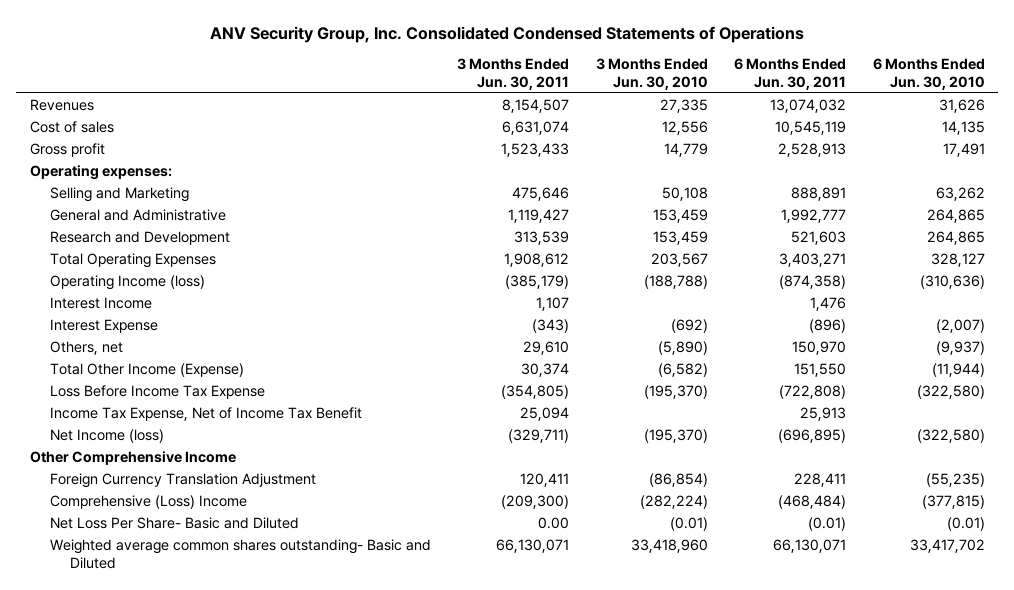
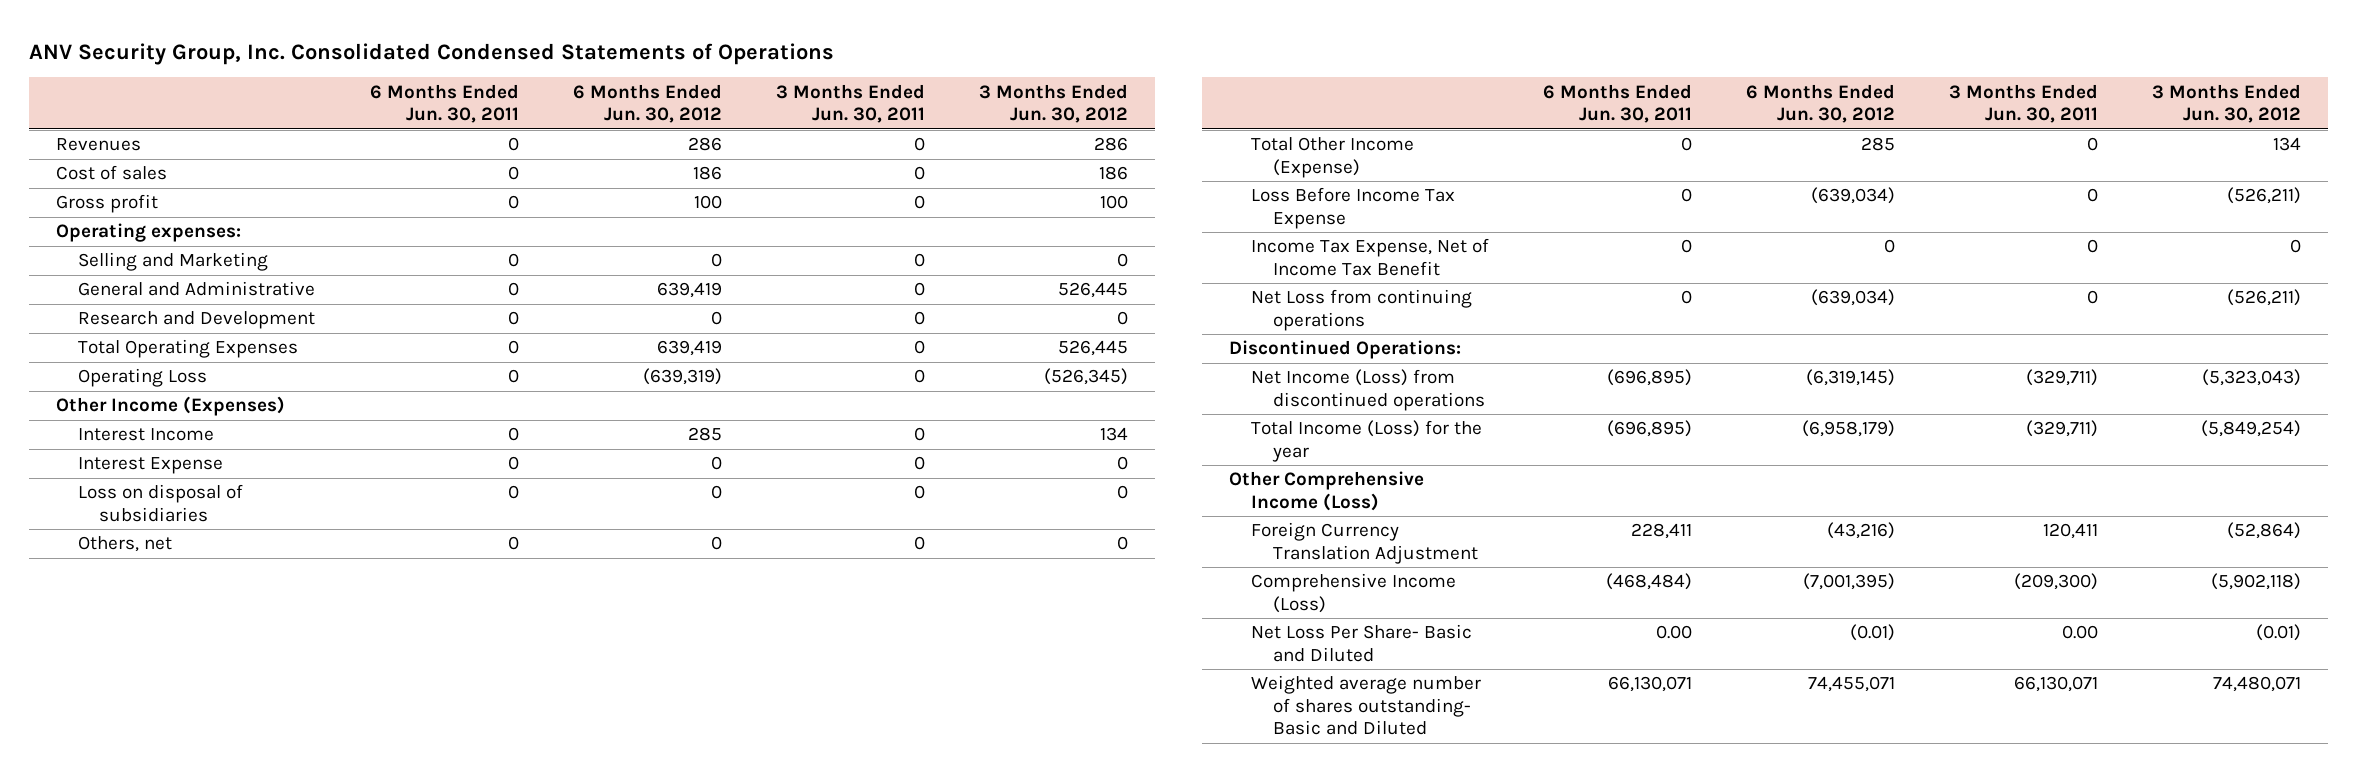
- | 3 Months Ended Jun. 30, 2011 | 3 Months Ended Jun. 30, 2010 | 6 Months Ended Jun. 30, 2011 | 6 Months Ended Jun. 30, 2010
+ | 6 Months Ended Jun. 30, 2011 | 6 Months Ended Jun. 30, 2012 | 3 Months Ended Jun. 30, 2011 | 3 Months Ended Jun. 30, 2012
- Revenues | 8,154,507 | 27,335 | 13,074,032 | 31,626
- Cost of sales | 6,631,074 | 12,556 | 10,545,119 | 14,135
- Gross profit | 1,523,433 | 14,779 | 2,528,913 | 17,491
+ Revenues | 0 | 286 | 0 | 286
+ Cost of sales | 0 | 186 | 0 | 186
+ Gross profit | 0 | 100 | 0 | 100
- Selling and Marketing | 475,646 | 50,108 | 888,891 | 63,262
- General and Administrative | 1,119,427 | 153,459 | 1,992,777 | 264,865
- Research and Development | 313,539 | 153,459 | 521,603 | 264,865
- Total Operating Expenses | 1,908,612 | 203,567 | 3,403,271 | 328,127
- Operating Income (loss) | (385,179) | (188,788) | (874,358) | (310,636)
- Interest Income | 1,107 | | 1,476 |
- Interest Expense | (343) | (692) | (896) | (2,007)
- Others, net | 29,610 | (5,890) | 150,970 | (9,937)
- Total Other Income (Expense) | 30,374 | (6,582) | 151,550 | (11,944)
- Loss Before Income Tax Expense | (354,805) | (195,370) | (722,808) | (322,580)
- Income Tax Expense, Net of Income Tax Benefit | 25,094 | | 25,913 |
- Net Income (loss) | (329,711) | (195,370) | (696,895) | (322,580)
- Other Comprehensive Income
+ Selling and Marketing | 0 | 0 | 0 | 0
+ General and Administrative | 0 | 639,419 | 0 | 526,445
+ Research and Development | 0 | 0 | 0 | 0
+ Total Operating Expenses | 0 | 639,419 | 0 | 526,445
+ Operating Loss | 0 | (639,319) | 0 | (526,345)
+ Other Income (Expenses)
+ Interest Income | 0 | 285 | 0 | 134
+ Interest Expense | 0 | 0 | 0 | 0
+ Loss on disposal of subsidiaries | 0 | 0 | 0 | 0
+ Others, net | 0 | 0 | 0 | 0
+ Total Other Income (Expense) | 0 | 285 | 0 | 134
+ Loss Before Income Tax Expense | 0 | (639,034) | 0 | (526,211)
+ Income Tax Expense, Net of Income Tax Benefit | 0 | 0 | 0 | 0
+ Net Loss from continuing operations | 0 | (639,034) | 0 | (526,211)
+ Discontinued Operations:
+ Net Income (Loss) from discontinued operations | (696,895) | (6,319,145) | (329,711) | (5,323,043)
+ Total Income (Loss) for the year | (696,895) | (6,958,179) | (329,711) | (5,849,254)
+ Other Comprehensive Income (Loss)
- Comprehensive (Loss) Income | (209,300) | (282,224) | (468,484) | (377,815)
- Net Loss Per Share- Basic and Diluted | 0.00 | (0.01) | (0.01) | (0.01)
- Weighted average common shares outstanding- Basic and Diluted | 66,130,071 | 33,418,960 | 66,130,071 | 33,417,702
+ Comprehensive Income (Loss) | (468,484) | (7,001,395) | (209,300) | (5,902,118)
+ Net Loss Per Share- Basic and Diluted | 0.00 | (0.01) | 0.00 | (0.01)
+ Weighted average number of shares outstanding- Basic and Diluted | 66,130,071 | 74,455,071 | 66,130,071 | 74,480,071

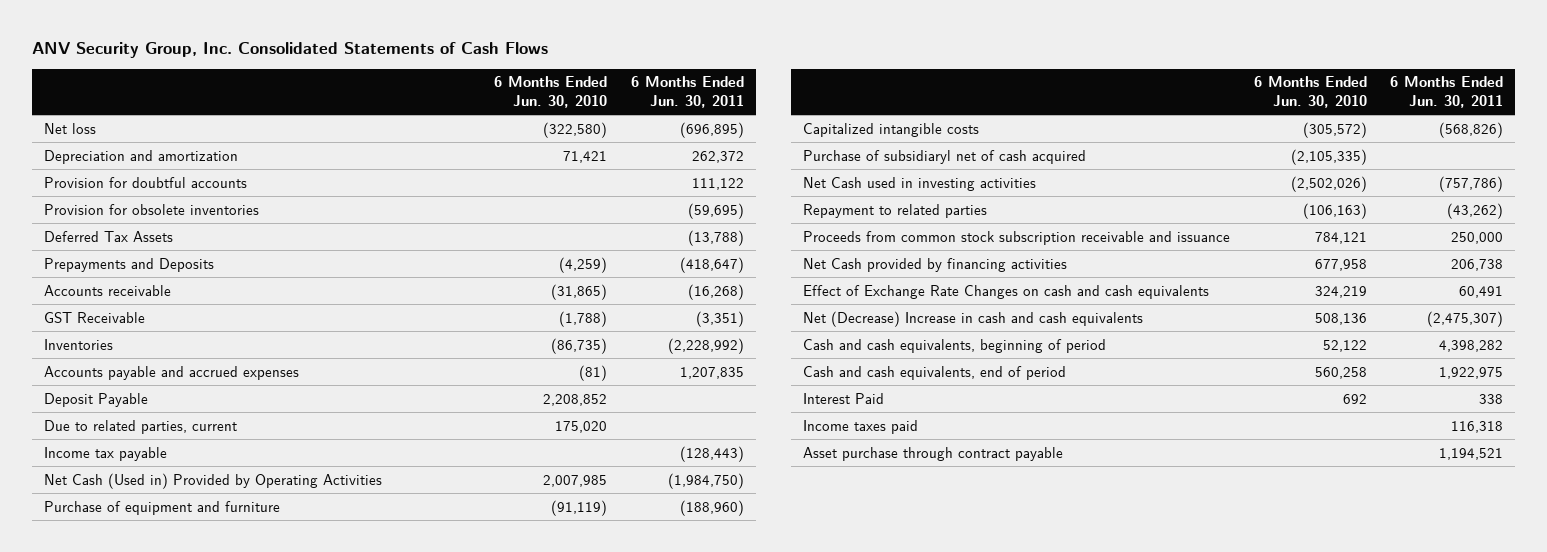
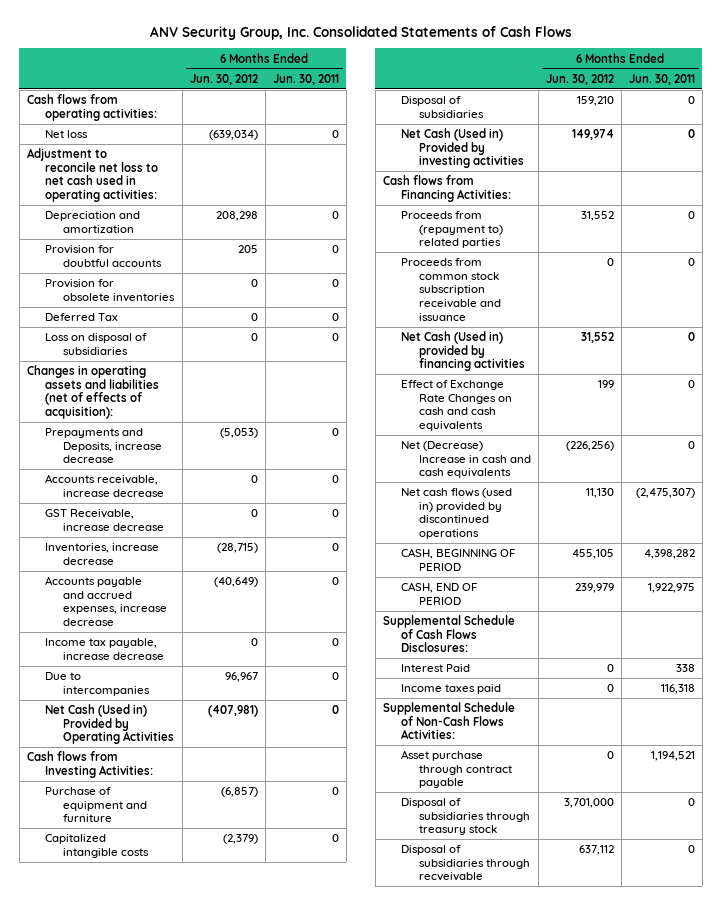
- | 6 Months Ended Jun. 30, 2010 | 6 Months Ended Jun. 30, 2011
+ | 6 Months Ended Jun. 30, 2012 | 6 Months Ended Jun. 30, 2011
- Net loss | (322,580) | (696,895)
- Depreciation and amortization | 71,421 | 262,372
- Provision for doubtful accounts | | 111,122
- Provision for obsolete inventories | | (59,695)
- Deferred Tax Assets | | (13,788)
- Prepayments and Deposits | (4,259) | (418,647)
- Accounts receivable | (31,865) | (16,268)
- GST Receivable | (1,788) | (3,351)
- Inventories | (86,735) | (2,228,992)
- Accounts payable and accrued expenses | (81) | 1,207,835
- Deposit Payable | 2,208,852 |
- Due to related parties, current | 175,020 |
- Income tax payable | | (128,443)
- Net Cash (Used in) Provided by Operating Activities | 2,007,985 | (1,984,750)
- Purchase of equipment and furniture | (91,119) | (188,960)
- Capitalized intangible costs | (305,572) | (568,826)
- Purchase of subsidiaryl net of cash acquired | (2,105,335) |
- Net Cash used in investing activities | (2,502,026) | (757,786)
- Repayment to related parties | (106,163) | (43,262)
- Proceeds from common stock subscription receivable and issuance | 784,121 | 250,000
- Net Cash provided by financing activities | 677,958 | 206,738
- Effect of Exchange Rate Changes on cash and cash equivalents | 324,219 | 60,491
- Net (Decrease) Increase in cash and cash equivalents | 508,136 | (2,475,307)
- Cash and cash equivalents, beginning of period | 52,122 | 4,398,282
- Cash and cash equivalents, end of period | 560,258 | 1,922,975
+ Cash flows from operating activities:
+ Net loss | (639,034) | 0
+ Adjustment to reconcile net loss to net cash used in operating activities:
+ Depreciation and amortization | 208,298 | 0
+ Provision for doubtful accounts | 205 | 0
+ Provision for obsolete inventories | 0 | 0
+ Deferred Tax | 0 | 0
+ Loss on disposal of subsidiaries | 0 | 0
+ Changes in operating assets and liabilities (net of effects of acquisition):
+ Prepayments and Deposits, increase decrease | (5,053) | 0
+ Accounts receivable, increase decrease | 0 | 0
+ GST Receivable, increase decrease | 0 | 0
+ Inventories, increase decrease | (28,715) | 0
+ Accounts payable and accrued expenses, increase decrease | (40,649) | 0
+ Income tax payable, increase decrease | 0 | 0
+ Due to intercompanies | 96,967 | 0
+ Net Cash (Used in) Provided by Operating Activities | (407,981) | 0
+ Cash flows from Investing Activities:
+ Purchase of equipment and furniture | (6,857) | 0
+ Capitalized intangible costs | (2,379) | 0
+ Disposal of subsidiaries | 159,210 | 0
+ Net Cash (Used in) Provided by investing activities | 149,974 | 0
+ Cash flows from Financing Activities:
+ Proceeds from (repayment to) related parties | 31,552 | 0
+ Proceeds from common stock subscription receivable and issuance | 0 | 0
+ Net Cash (Used in) provided by financing activities | 31,552 | 0
+ Effect of Exchange Rate Changes on cash and cash equivalents | 199 | 0
+ Net (Decrease) Increase in cash and cash equivalents | (226,256) | 0
+ Net cash flows (used in) provided by discontinued operations | 11,130 | (2,475,307)
+ CASH, BEGINNING OF PERIOD | 455,105 | 4,398,282
+ CASH, END OF PERIOD | 239,979 | 1,922,975
+ Supplemental Schedule of Cash Flows Disclosures:
+ Supplemental Schedule of Non-Cash Flows Activities:
+ Disposal of subsidiaries through treasury stock | 3,701,000 | 0
+ Disposal of subsidiaries through recveivable | 637,112 | 0

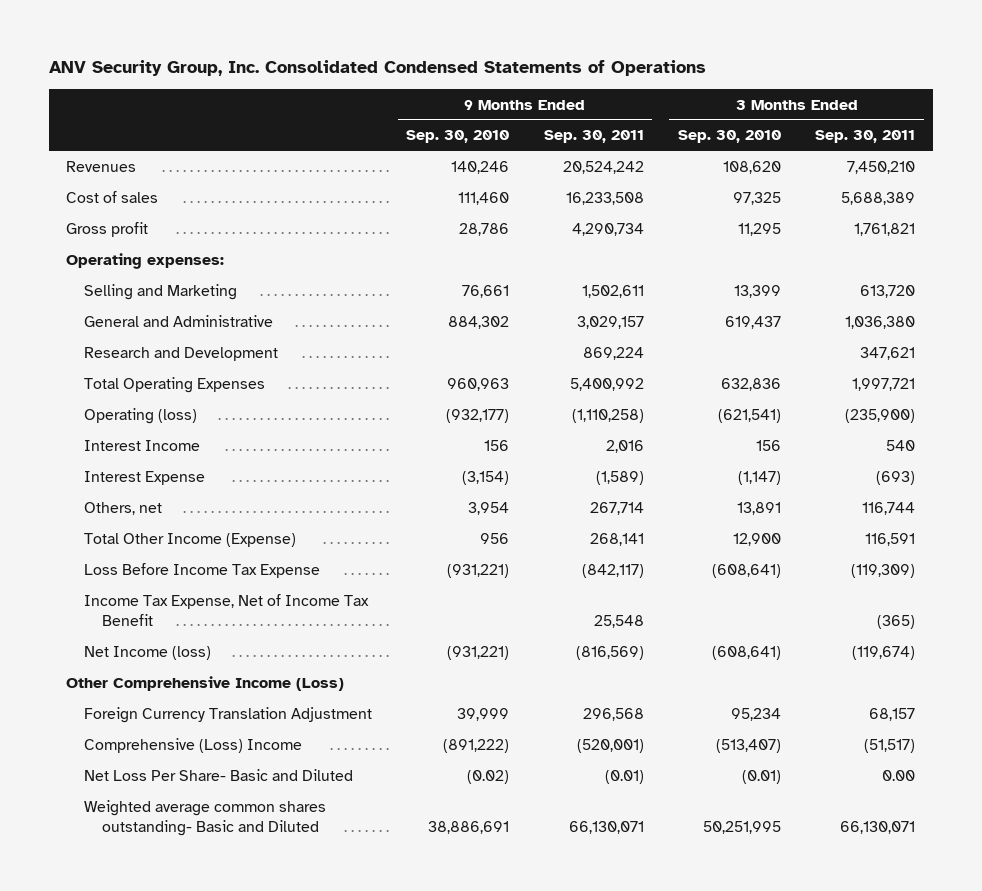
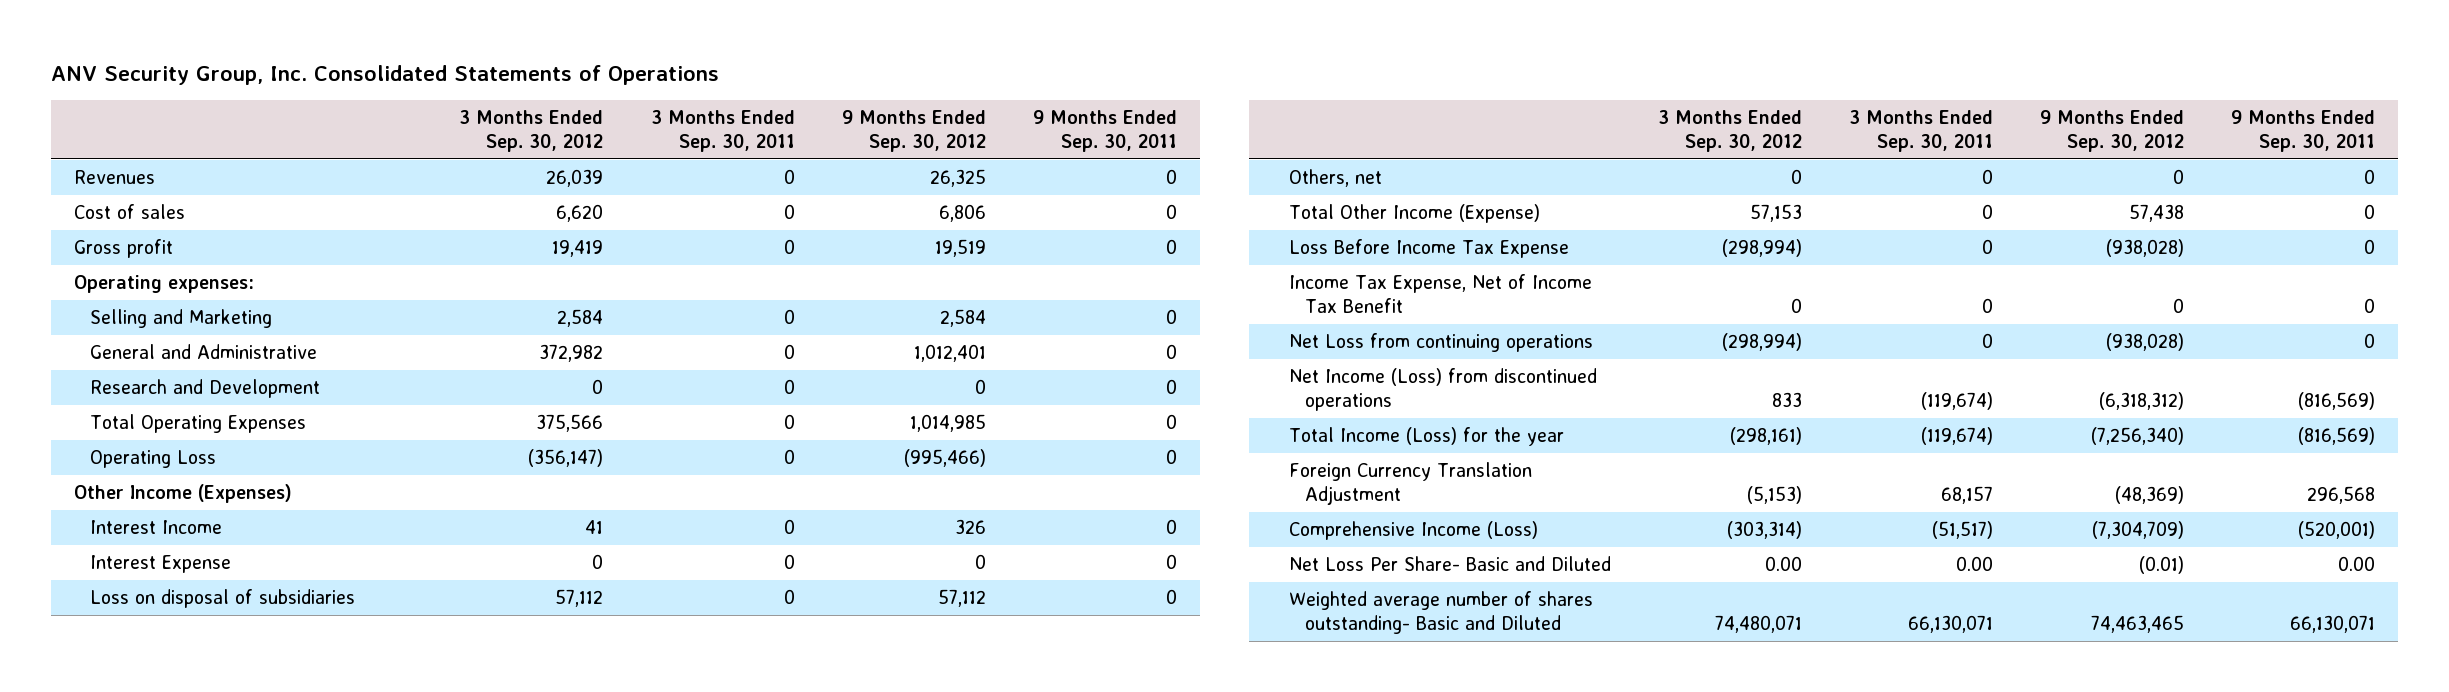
- ANV Security Group, Inc. Consolidated Condensed Statements of Operations
+ ANV Security Group, Inc. Consolidated Statements of Operations
- | 9 Months Ended Sep. 30, 2010 | 9 Months Ended Sep. 30, 2011 | 3 Months Ended Sep. 30, 2010 | 3 Months Ended Sep. 30, 2011
+ | 3 Months Ended Sep. 30, 2012 | 3 Months Ended Sep. 30, 2011 | 9 Months Ended Sep. 30, 2012 | 9 Months Ended Sep. 30, 2011
- Revenues | 140,246 | 20,524,242 | 108,620 | 7,450,210
- Cost of sales | 111,460 | 16,233,508 | 97,325 | 5,688,389
- Gross profit | 28,786 | 4,290,734 | 11,295 | 1,761,821
+ Revenues | 26,039 | 0 | 26,325 | 0
+ Cost of sales | 6,620 | 0 | 6,806 | 0
+ Gross profit | 19,419 | 0 | 19,519 | 0
- Selling and Marketing | 76,661 | 1,502,611 | 13,399 | 613,720
- General and Administrative | 884,302 | 3,029,157 | 619,437 | 1,036,380
- Research and Development | | 869,224 | | 347,621
- Total Operating Expenses | 960,963 | 5,400,992 | 632,836 | 1,997,721
- Operating (loss) | (932,177) | (1,110,258) | (621,541) | (235,900)
- Interest Income | 156 | 2,016 | 156 | 540
- Interest Expense | (3,154) | (1,589) | (1,147) | (693)
- Others, net | 3,954 | 267,714 | 13,891 | 116,744
- Total Other Income (Expense) | 956 | 268,141 | 12,900 | 116,591
- Loss Before Income Tax Expense | (931,221) | (842,117) | (608,641) | (119,309)
- Income Tax Expense, Net of Income Tax Benefit | | 25,548 | | (365)
- Net Income (loss) | (931,221) | (816,569) | (608,641) | (119,674)
- Other Comprehensive Income (Loss)
+ Selling and Marketing | 2,584 | 0 | 2,584 | 0
+ General and Administrative | 372,982 | 0 | 1,012,401 | 0
+ Research and Development | 0 | 0 | 0 | 0
+ Total Operating Expenses | 375,566 | 0 | 1,014,985 | 0
+ Operating Loss | (356,147) | 0 | (995,466) | 0
+ Other Income (Expenses)
+ Interest Income | 41 | 0 | 326 | 0
+ Interest Expense | 0 | 0 | 0 | 0
+ Loss on disposal of subsidiaries | 57,112 | 0 | 57,112 | 0
+ Others, net | 0 | 0 | 0 | 0
+ Total Other Income (Expense) | 57,153 | 0 | 57,438 | 0
+ Loss Before Income Tax Expense | (298,994) | 0 | (938,028) | 0
+ Income Tax Expense, Net of Income Tax Benefit | 0 | 0 | 0 | 0
+ Net Loss from continuing operations | (298,994) | 0 | (938,028) | 0
+ Net Income (Loss) from discontinued operations | 833 | (119,674) | (6,318,312) | (816,569)
+ Total Income (Loss) for the year | (298,161) | (119,674) | (7,256,340) | (816,569)
- Comprehensive (Loss) Income | (891,222) | (520,001) | (513,407) | (51,517)
- Net Loss Per Share- Basic and Diluted | (0.02) | (0.01) | (0.01) | 0.00
- Weighted average common shares outstanding- Basic and Diluted | 38,886,691 | 66,130,071 | 50,251,995 | 66,130,071
+ Comprehensive Income (Loss) | (303,314) | (51,517) | (7,304,709) | (520,001)
+ Net Loss Per Share- Basic and Diluted | 0.00 | 0.00 | (0.01) | 0.00
+ Weighted average number of shares outstanding- Basic and Diluted | 74,480,071 | 66,130,071 | 74,463,465 | 66,130,071

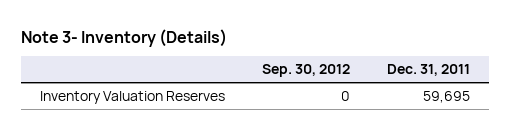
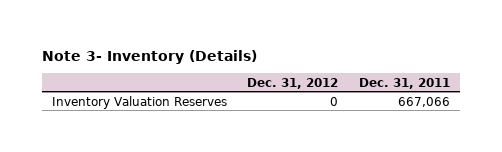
- | Sep. 30, 2012 | Dec. 31, 2011
+ | Dec. 31, 2012 | Dec. 31, 2011
- Inventory Valuation Reserves | 0 | 59,695
+ Inventory Valuation Reserves | 0 | 667,066

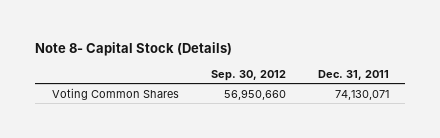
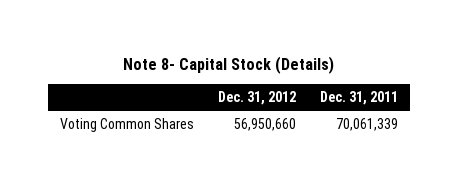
- | Sep. 30, 2012 | Dec. 31, 2011
+ | Dec. 31, 2012 | Dec. 31, 2011
- Voting Common Shares | 56,950,660 | 74,130,071
+ Voting Common Shares | 56,950,660 | 70,061,339

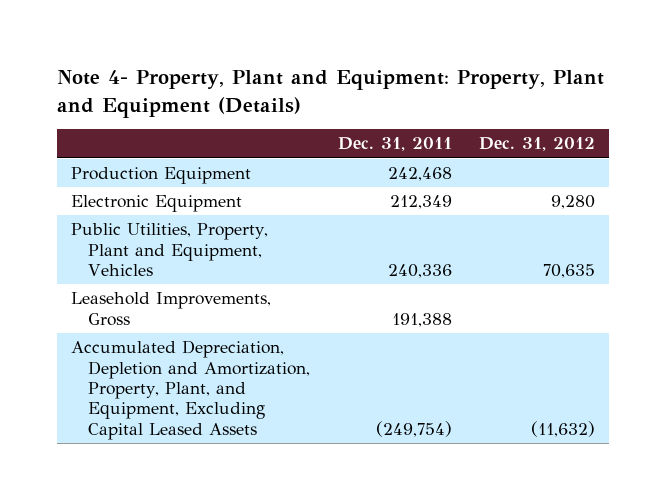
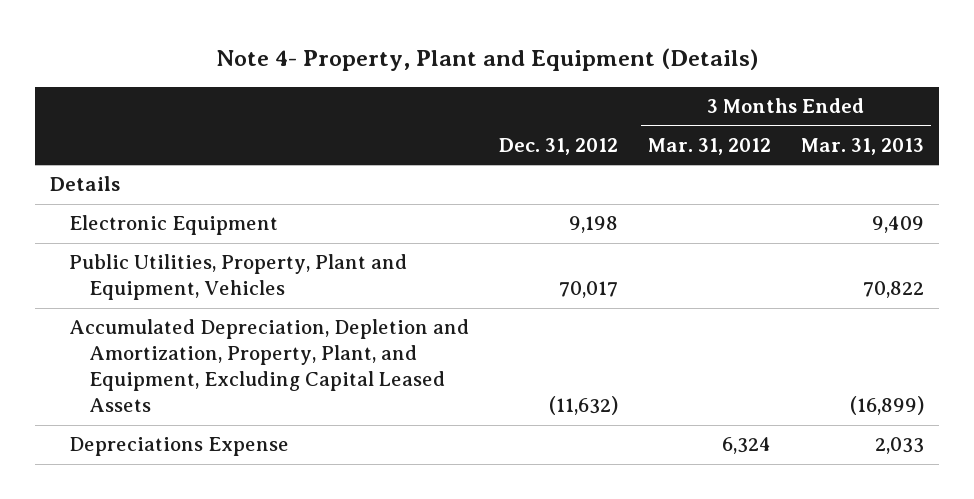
- Note 4- Property, Plant and Equipment: Property, Plant and Equipment (Details)
+ Note 4- Property, Plant and Equipment (Details)
- | Dec. 31, 2011 | Dec. 31, 2012
+ | Dec. 31, 2012 | 3 Months Ended Mar. 31, 2012 | 3 Months Ended Mar. 31, 2013
- Production Equipment | 242,468 |
- Electronic Equipment | 212,349 | 9,280
- Public Utilities, Property, Plant and Equipment, Vehicles | 240,336 | 70,635
- Leasehold Improvements, Gross | 191,388 |
+ Details
+ Electronic Equipment | 9,198 | | 9,409
+ Public Utilities, Property, Plant and Equipment, Vehicles | 70,017 | | 70,822
+ Depreciations Expense | | 6,324 | 2,033

